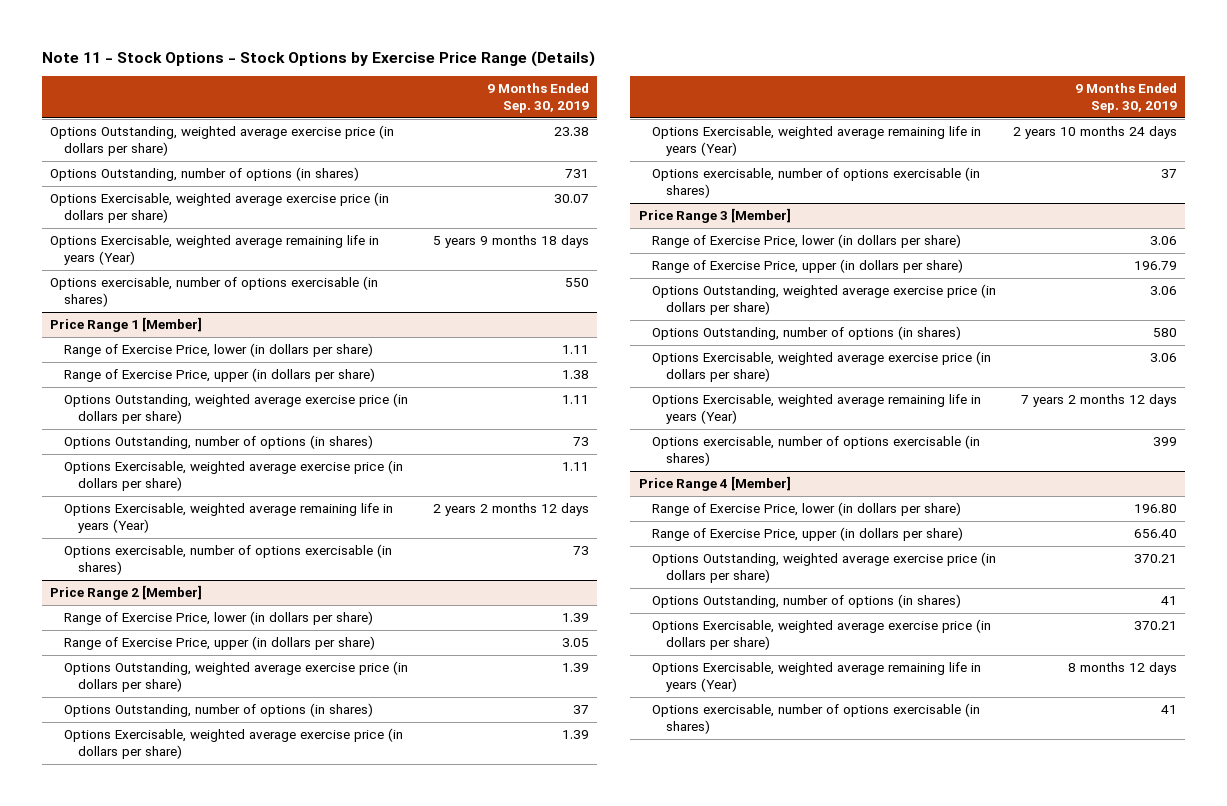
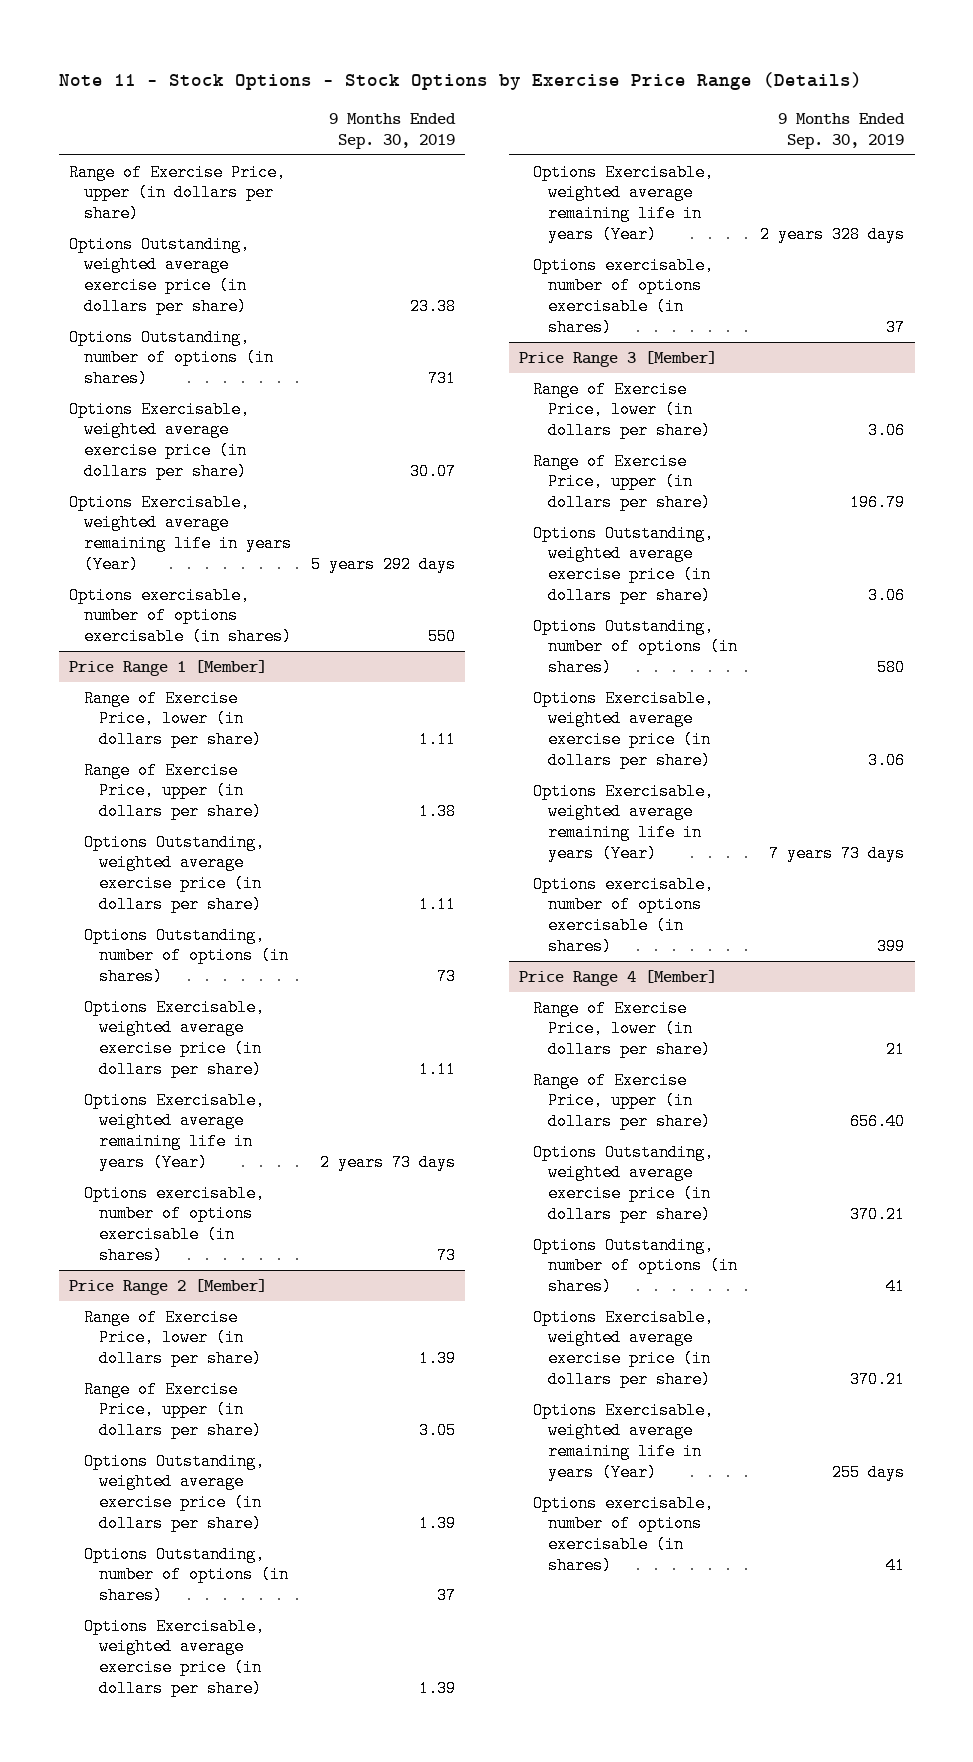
+ Range of Exercise Price, upper (in dollars per share)
- Options Exercisable, weighted average remaining life in years (Year) | 5 years 9 months 18 days
+ Options Exercisable, weighted average remaining life in years (Year) | 5 years 292 days
@ Price Range 1 [Member]
- Options Exercisable, weighted average remaining life in years (Year) | 2 years 2 months 12 days
+ Options Exercisable, weighted average remaining life in years (Year) | 2 years 73 days
@ Price Range 2 [Member]
- Options Exercisable, weighted average remaining life in years (Year) | 2 years 10 months 24 days
+ Options Exercisable, weighted average remaining life in years (Year) | 2 years 328 days
@ Price Range 3 [Member]
- Options Exercisable, weighted average remaining life in years (Year) | 7 years 2 months 12 days
+ Options Exercisable, weighted average remaining life in years (Year) | 7 years 73 days
@ Price Range 4 [Member]
- Range of Exercise Price, lower (in dollars per share) | 196.80
+ Range of Exercise Price, lower (in dollars per share) | 21
- Options Exercisable, weighted average remaining life in years (Year) | 8 months 12 days
+ Options Exercisable, weighted average remaining life in years (Year) | 255 days

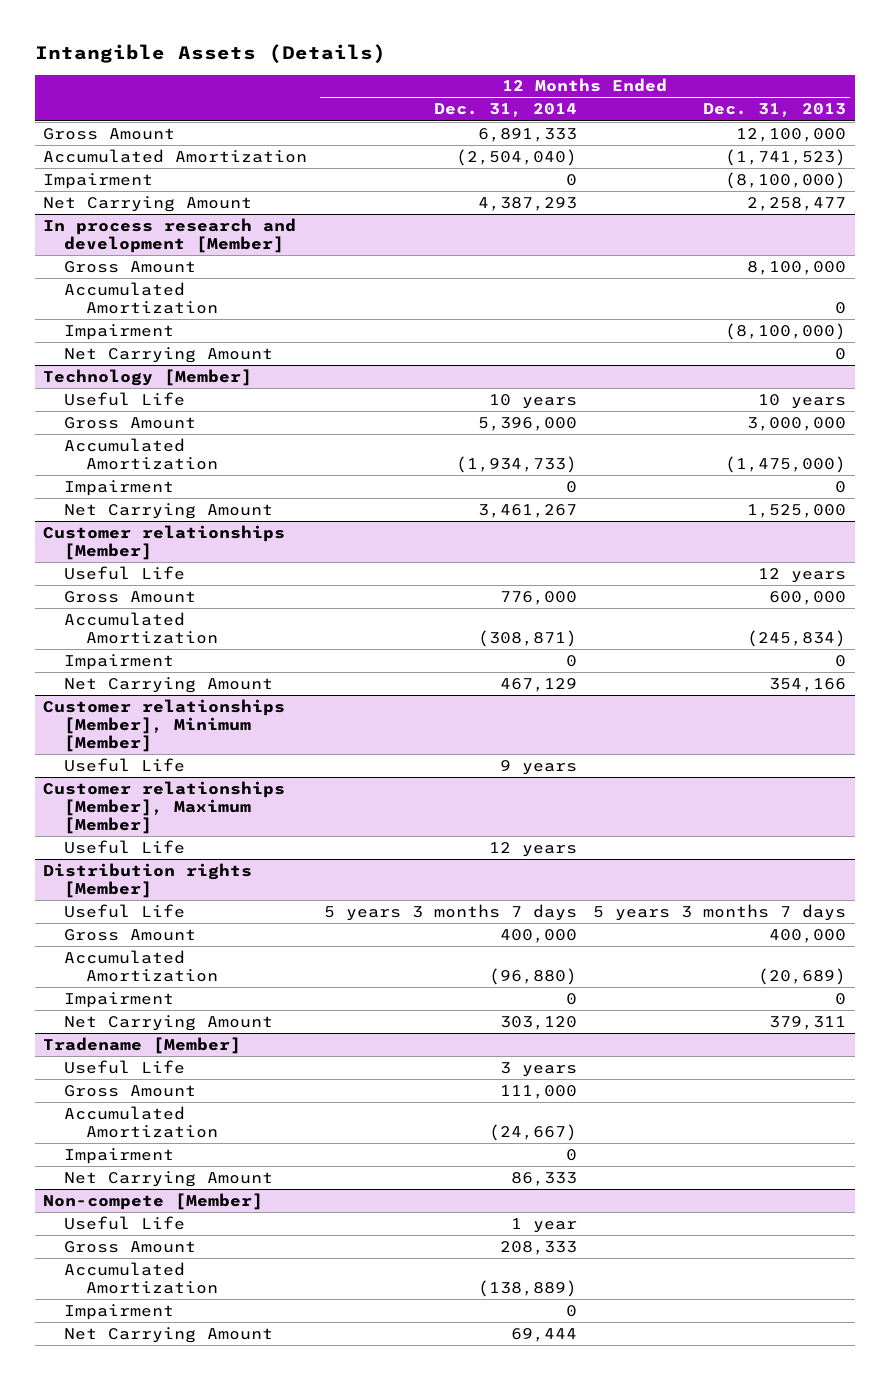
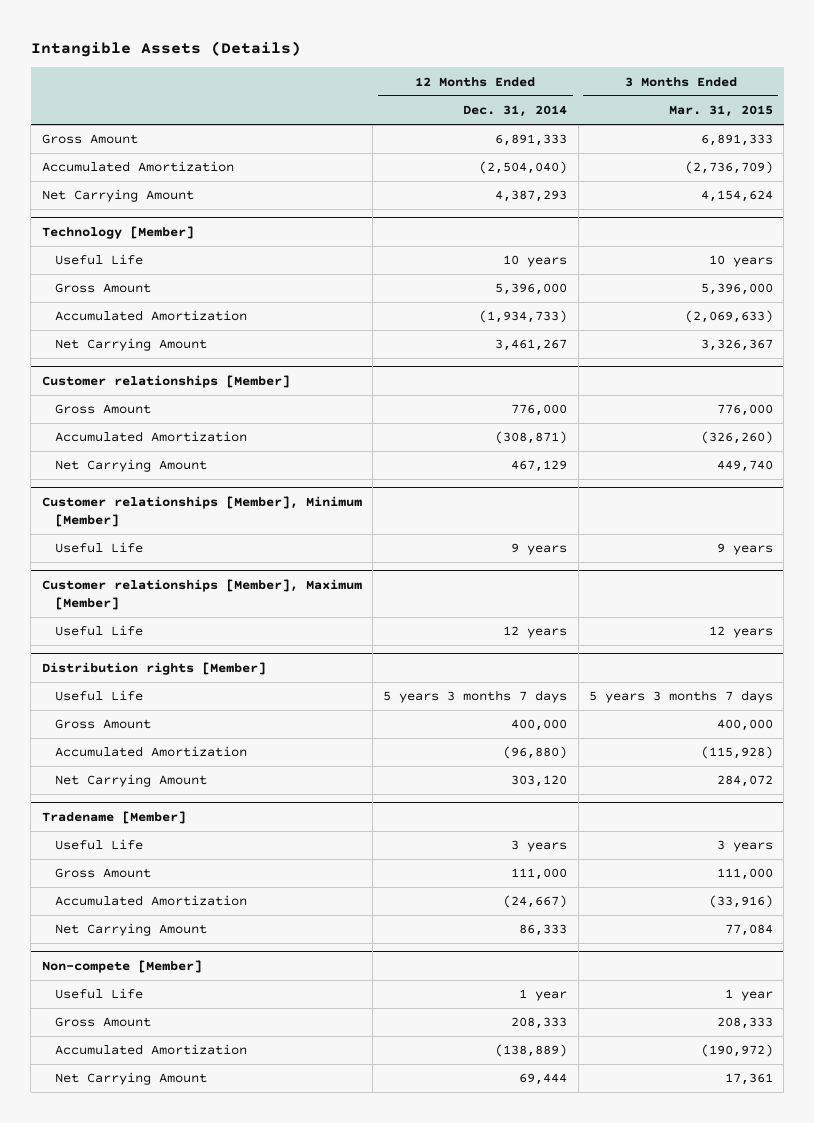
- | 12 Months Ended Dec. 31, 2014 | 12 Months Ended Dec. 31, 2013
+ | 12 Months Ended Dec. 31, 2014 | 3 Months Ended Mar. 31, 2015
- Impairment | 0 | (8,100,000)
- In process research and development [Member]
- Gross Amount | | 8,100,000
- Accumulated Amortization | | 0
- Impairment | | (8,100,000)
- Net Carrying Amount | | 0
@ Technology [Member]
- Impairment | 0 | 0
@ Customer relationships [Member]
- Useful Life | | 12 years
- Impairment | 0 | 0
@ Distribution rights [Member]
- Impairment | 0 | 0
@ Tradename [Member]
- Impairment | 0 |
@ Non-compete [Member]
- Impairment | 0 |

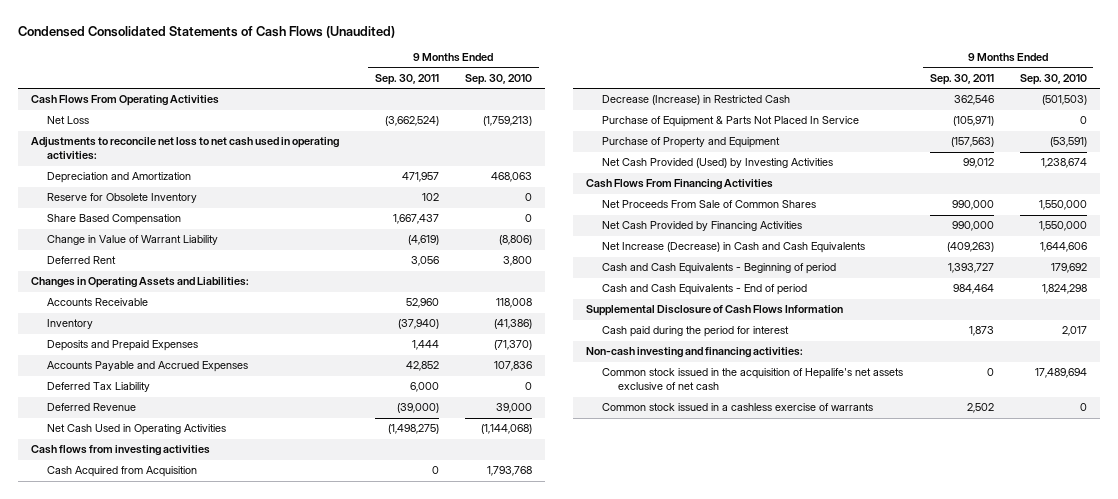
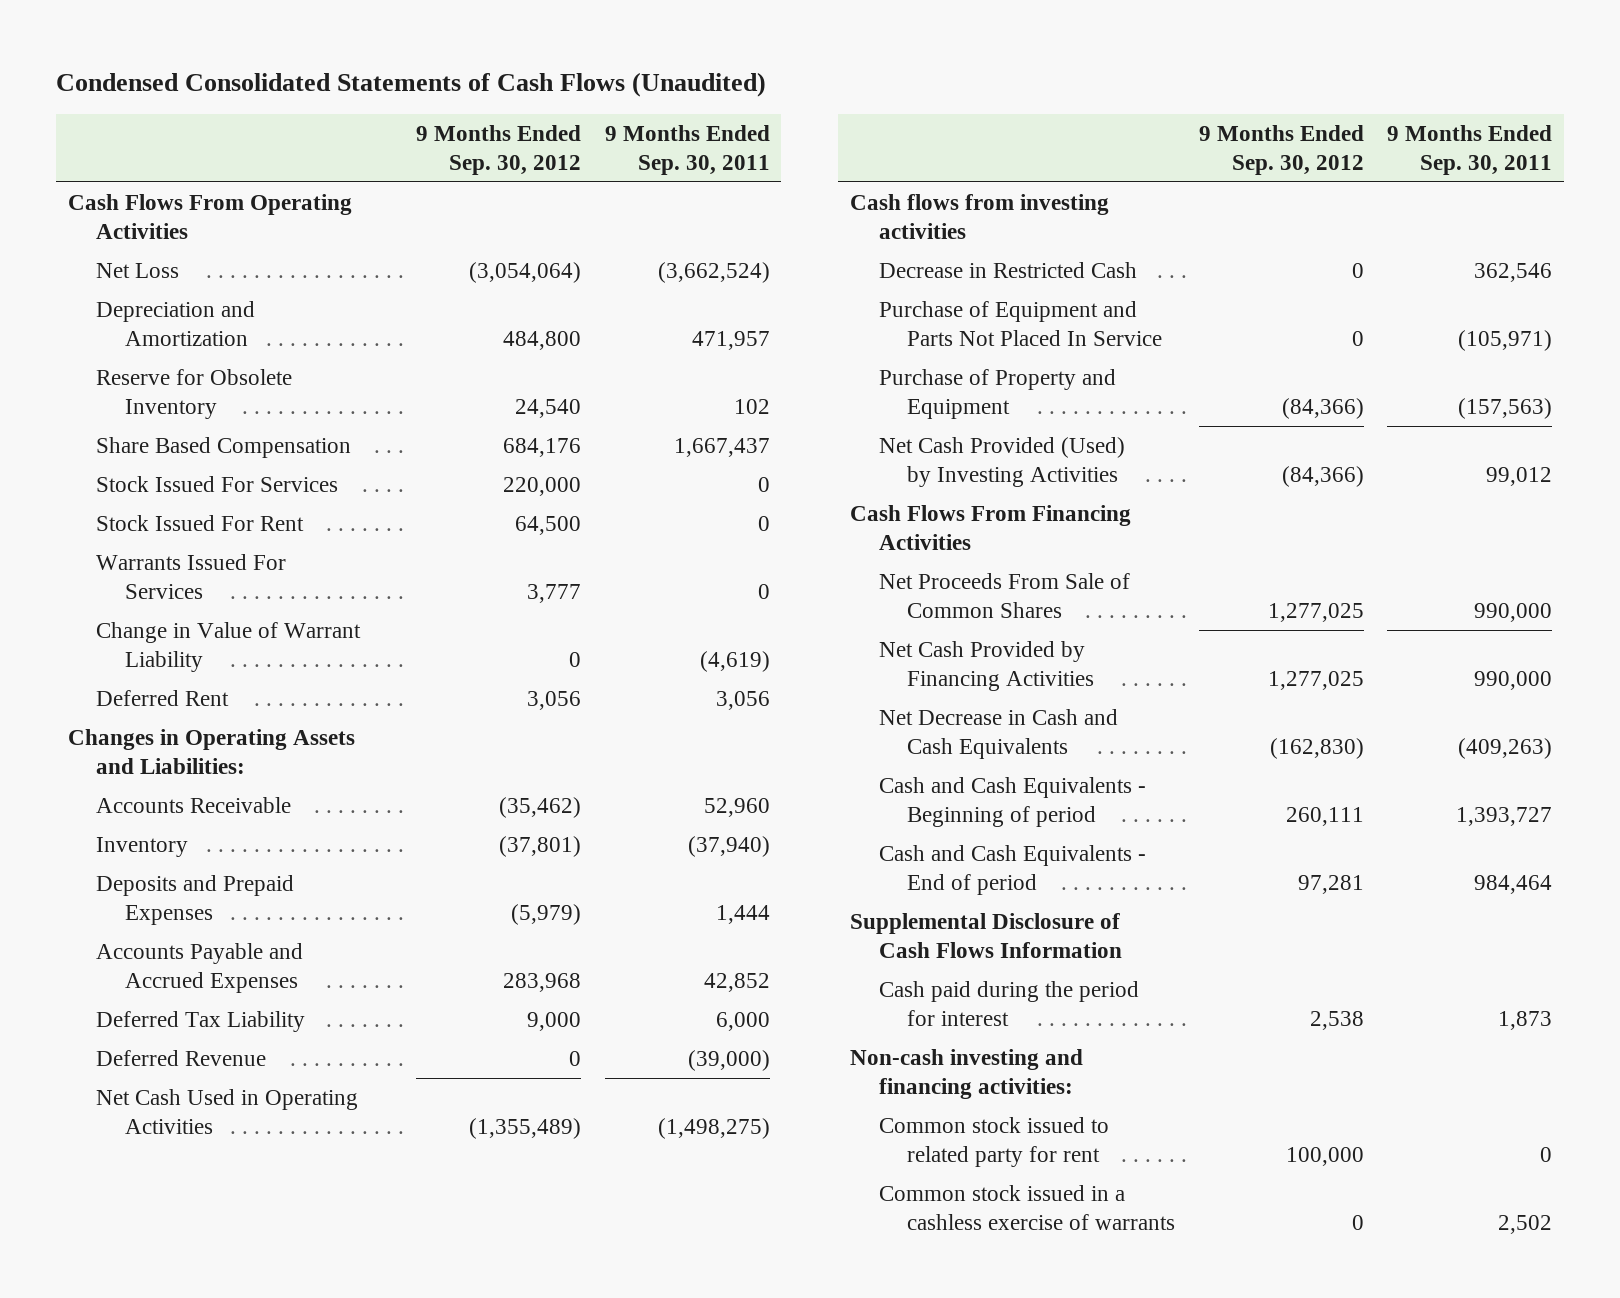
- | 9 Months Ended Sep. 30, 2011 | 9 Months Ended Sep. 30, 2010
+ | 9 Months Ended Sep. 30, 2012 | 9 Months Ended Sep. 30, 2011
- Adjustments to reconcile net loss to net cash used in operating activities:
+ Stock Issued For Services | 220,000 | 0
+ Stock Issued For Rent | 64,500 | 0
+ Warrants Issued For Services | 3,777 | 0
- Cash Acquired from Acquisition | 0 | 1,793,768
- Decrease (Increase) in Restricted Cash | 362,546 | (501,503)
- Purchase of Equipment & Parts Not Placed In Service | (105,971) | 0
+ Decrease in Restricted Cash | 0 | 362,546
+ Purchase of Equipment and Parts Not Placed In Service | 0 | (105,971)
- Net Increase (Decrease) in Cash and Cash Equivalents | (409,263) | 1,644,606
+ Net Decrease in Cash and Cash Equivalents | (162,830) | (409,263)
- Common stock issued in the acquisition of Hepalife's net assets exclusive of net cash | 0 | 17,489,694
+ Common stock issued to related party for rent | 100,000 | 0

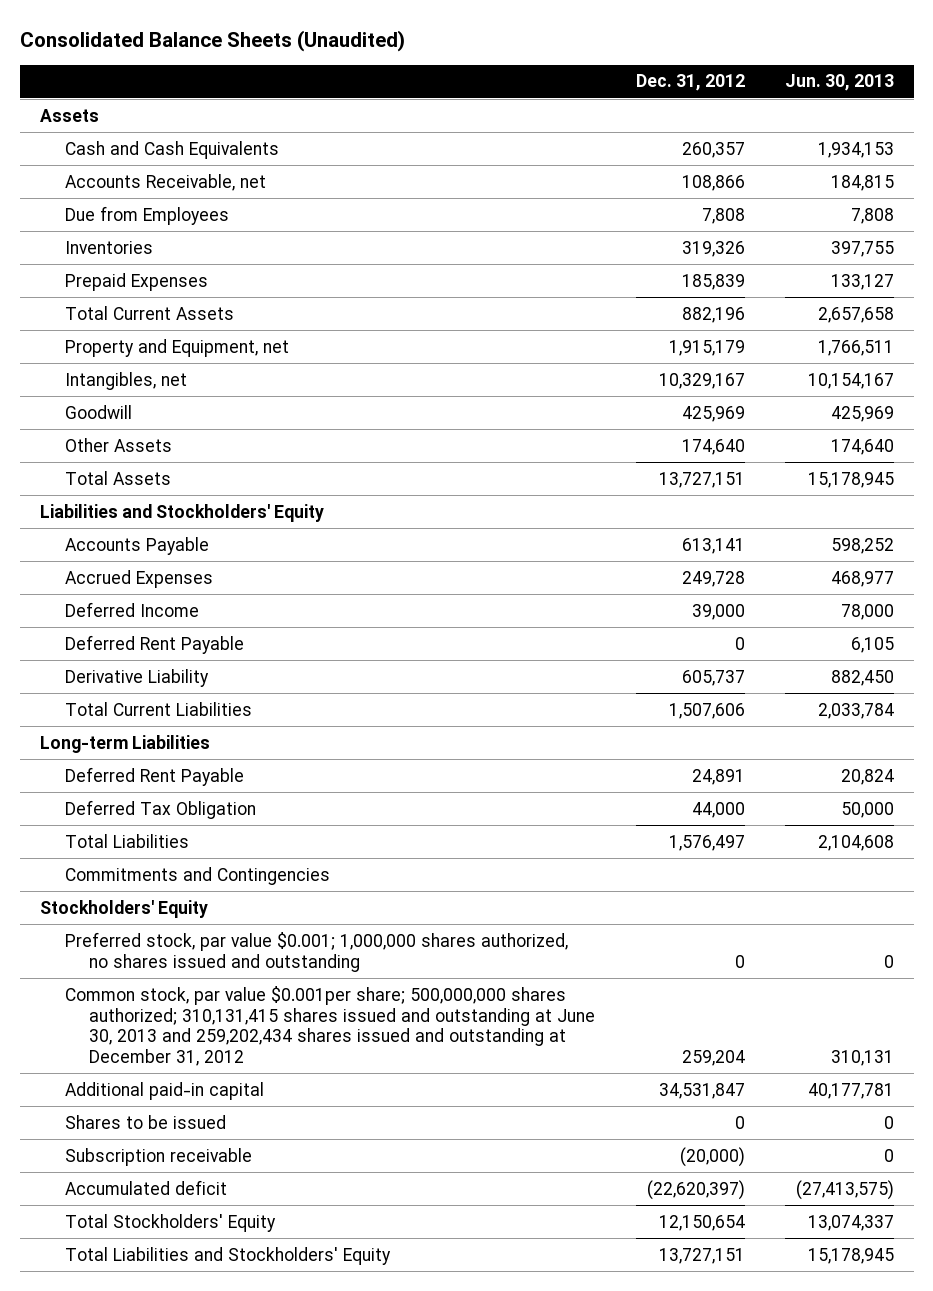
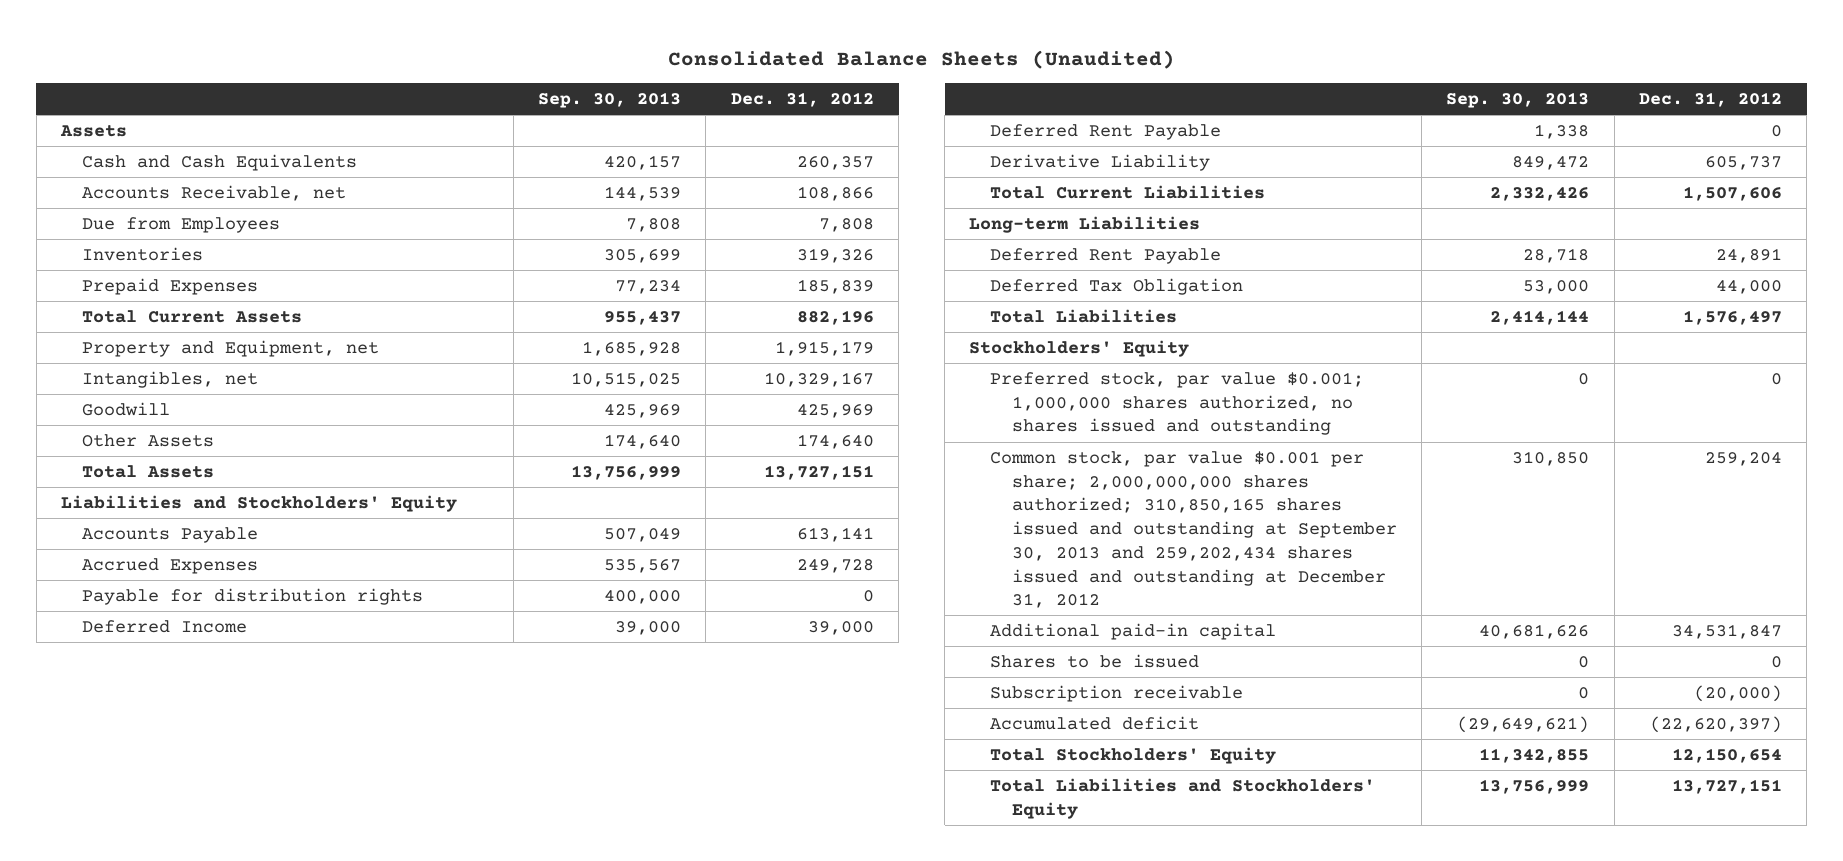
- | Dec. 31, 2012 | Jun. 30, 2013
+ | Sep. 30, 2013 | Dec. 31, 2012
+ Payable for distribution rights | 400,000 | 0
- Commitments and Contingencies
- Common stock, par value $0.001per share; 500,000,000 shares authorized; 310,131,415 shares issued and outstanding at June 30, 2013 and 259,202,434 shares issued and outstanding at December 31, 2012 | 259,204 | 310,131
+ Common stock, par value $0.001 per share; 2,000,000,000 shares authorized; 310,850,165 shares issued and outstanding at September 30, 2013 and 259,202,434 shares issued and outstanding at December 31, 2012 | 310,850 | 259,204

